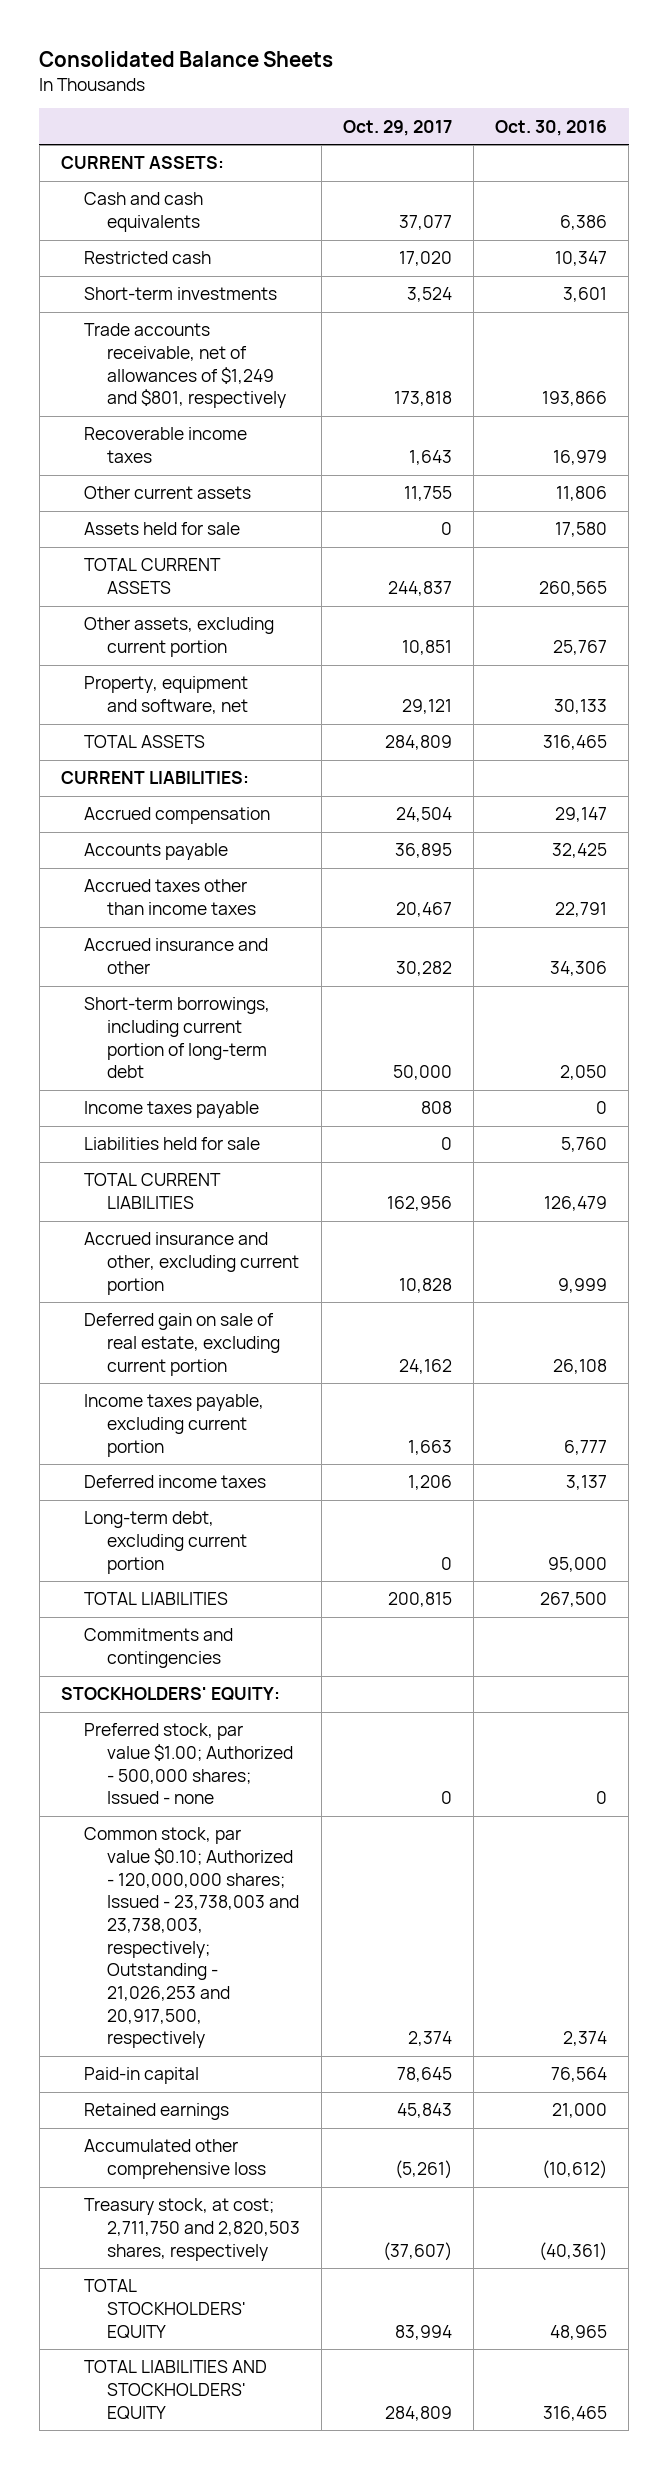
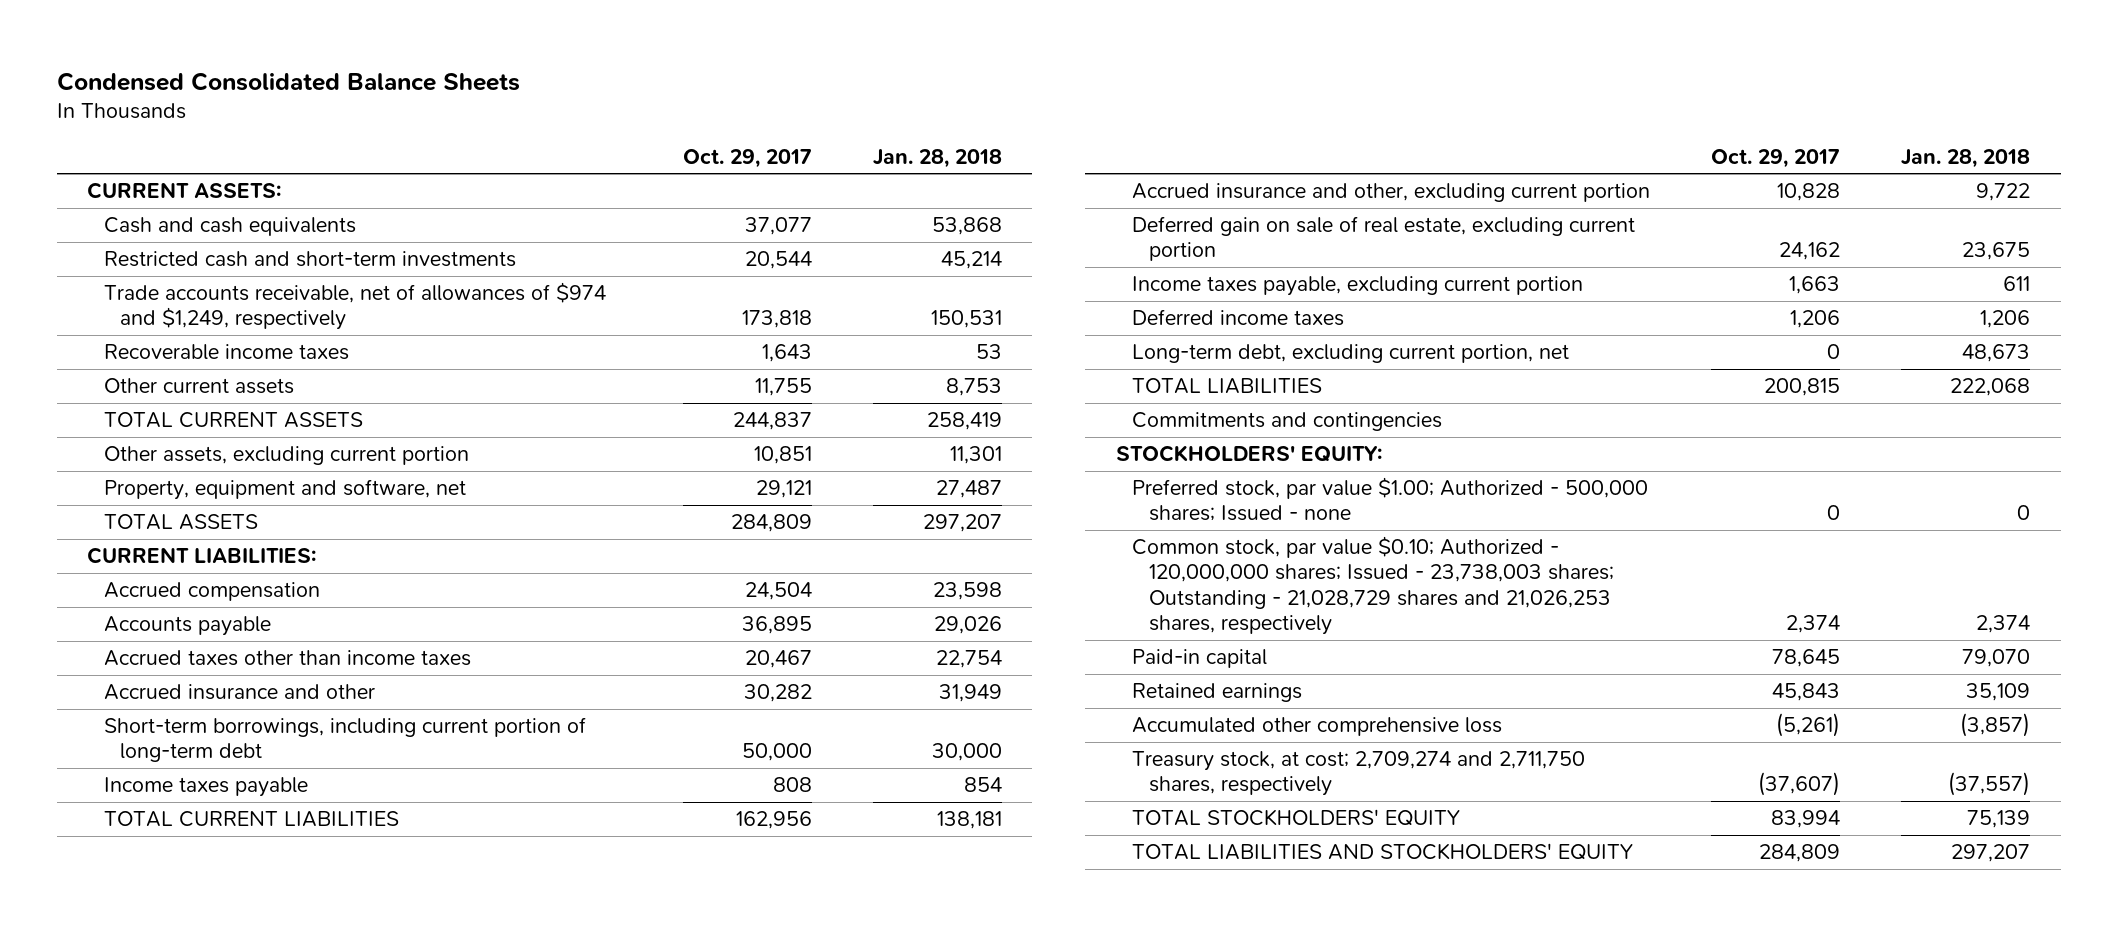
- Consolidated Balance Sheets
+ Condensed Consolidated Balance Sheets
- | Oct. 29, 2017 | Oct. 30, 2016
+ | Oct. 29, 2017 | Jan. 28, 2018
- Restricted cash | 17,020 | 10,347
- Short-term investments | 3,524 | 3,601
- Trade accounts receivable, net of allowances of $1,249 and $801, respectively | 173,818 | 193,866
+ Restricted cash and short-term investments | 20,544 | 45,214
+ Trade accounts receivable, net of allowances of $974 and $1,249, respectively | 173,818 | 150,531
- Assets held for sale | 0 | 17,580
- Liabilities held for sale | 0 | 5,760
- Long-term debt, excluding current portion | 0 | 95,000
+ Long-term debt, excluding current portion, net | 0 | 48,673
- Common stock, par value $0.10; Authorized - 120,000,000 shares; Issued - 23,738,003 and 23,738,003, respectively; Outstanding - 21,026,253 and 20,917,500, respectively | 2,374 | 2,374
+ Common stock, par value $0.10; Authorized - 120,000,000 shares; Issued - 23,738,003 shares; Outstanding - 21,028,729 shares and 21,026,253 shares, respectively | 2,374 | 2,374
- Treasury stock, at cost; 2,711,750 and 2,820,503 shares, respectively | (37,607) | (40,361)
+ Treasury stock, at cost; 2,709,274 and 2,711,750 shares, respectively | (37,607) | (37,557)

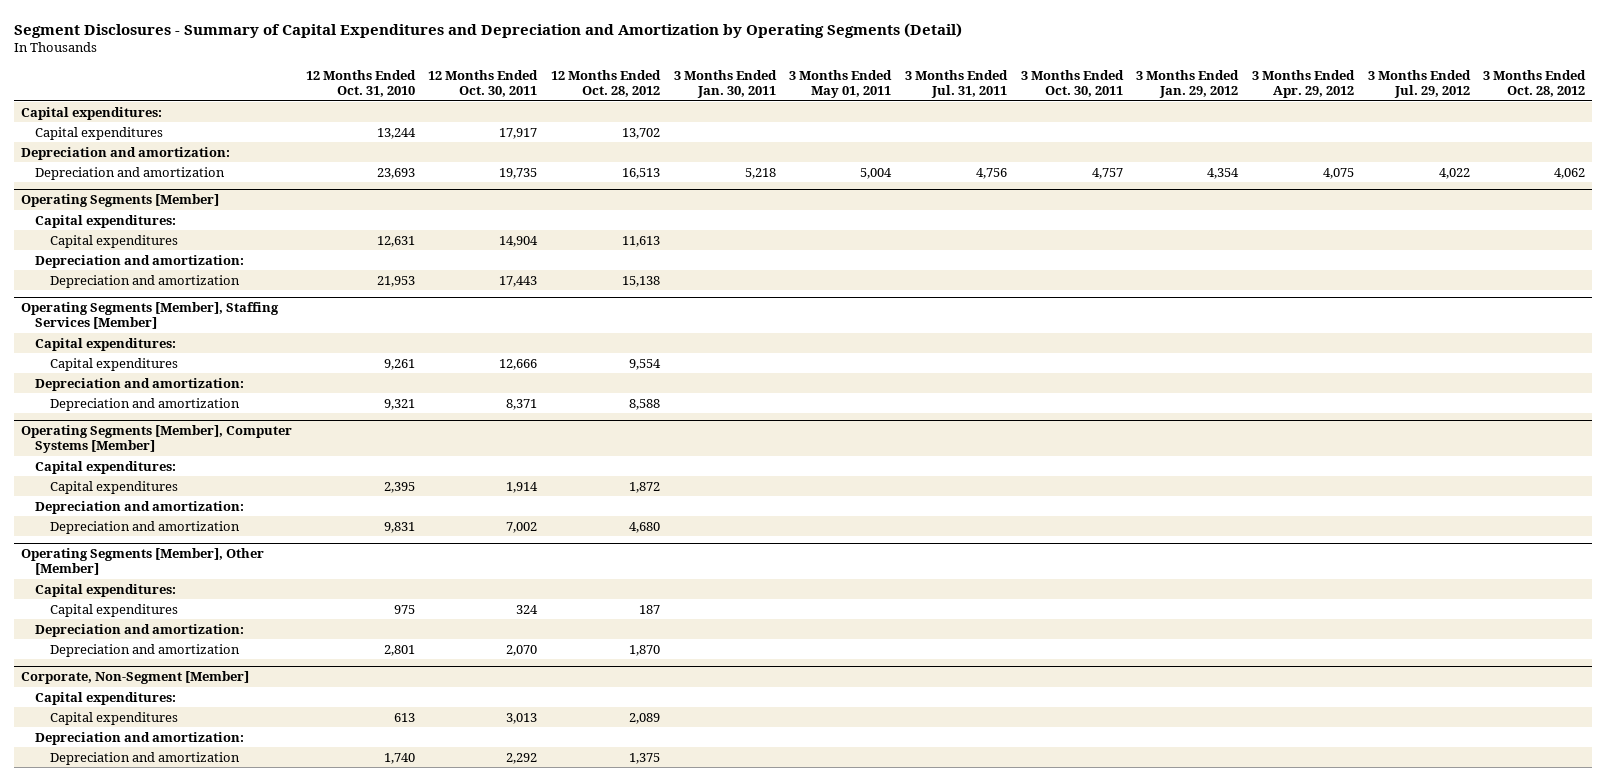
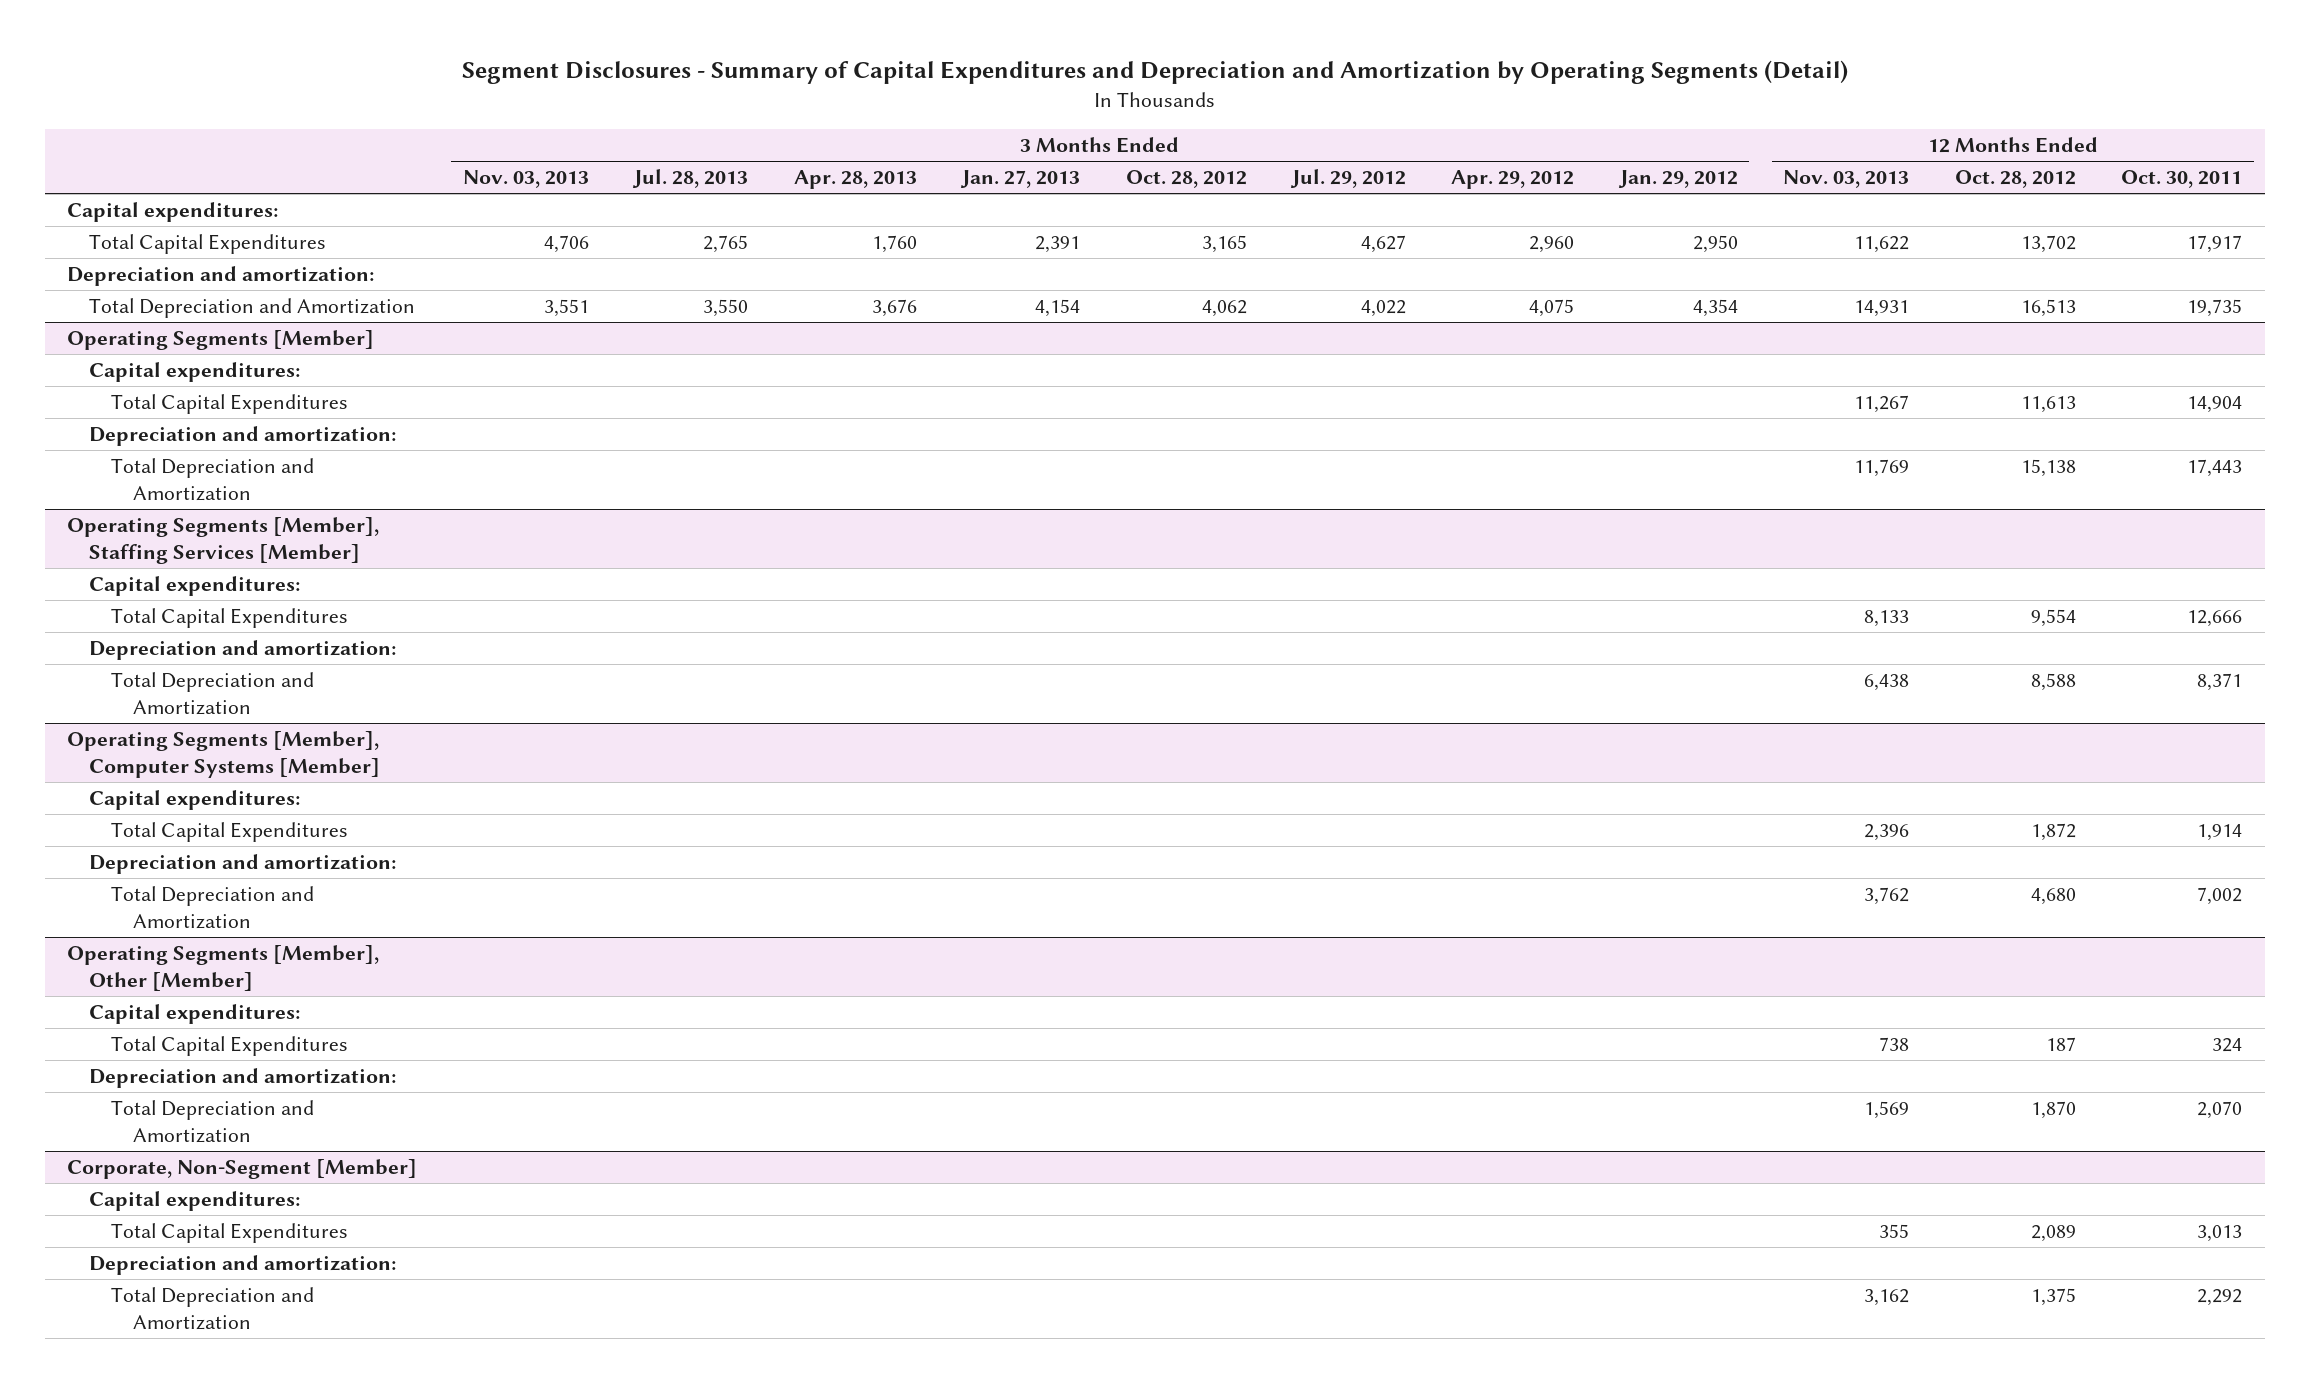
- | 12 Months Ended Oct. 31, 2010 | 12 Months Ended Oct. 30, 2011 | 12 Months Ended Oct. 28, 2012 | 3 Months Ended Jan. 30, 2011 | 3 Months Ended May 01, 2011 | 3 Months Ended Jul. 31, 2011 | 3 Months Ended Oct. 30, 2011 | 3 Months Ended Jan. 29, 2012 | 3 Months Ended Apr. 29, 2012 | 3 Months Ended Jul. 29, 2012 | 3 Months Ended Oct. 28, 2012
+ | 3 Months Ended Nov. 03, 2013 | 3 Months Ended Jul. 28, 2013 | 3 Months Ended Apr. 28, 2013 | 3 Months Ended Jan. 27, 2013 | 3 Months Ended Oct. 28, 2012 | 3 Months Ended Jul. 29, 2012 | 3 Months Ended Apr. 29, 2012 | 3 Months Ended Jan. 29, 2012 | 12 Months Ended Nov. 03, 2013 | 12 Months Ended Oct. 28, 2012 | 12 Months Ended Oct. 30, 2011
- Capital expenditures | 13,244 | 17,917 | 13,702 | | | | | | | |
+ Total Capital Expenditures | 4,706 | 2,765 | 1,760 | 2,391 | 3,165 | 4,627 | 2,960 | 2,950 | 11,622 | 13,702 | 17,917
- Depreciation and amortization | 23,693 | 19,735 | 16,513 | 5,218 | 5,004 | 4,756 | 4,757 | 4,354 | 4,075 | 4,022 | 4,062
+ Total Depreciation and Amortization | 3,551 | 3,550 | 3,676 | 4,154 | 4,062 | 4,022 | 4,075 | 4,354 | 14,931 | 16,513 | 19,735
@ Operating Segments [Member]
- Capital expenditures | 12,631 | 14,904 | 11,613 | | | | | | | |
+ Total Capital Expenditures | | | | | | | | | 11,267 | 11,613 | 14,904
- Depreciation and amortization | 21,953 | 17,443 | 15,138 | | | | | | | |
+ Total Depreciation and Amortization | | | | | | | | | 11,769 | 15,138 | 17,443
@ Operating Segments [Member], Staffing Services [Member]
- Capital expenditures | 9,261 | 12,666 | 9,554 | | | | | | | |
+ Total Capital Expenditures | | | | | | | | | 8,133 | 9,554 | 12,666
- Depreciation and amortization | 9,321 | 8,371 | 8,588 | | | | | | | |
+ Total Depreciation and Amortization | | | | | | | | | 6,438 | 8,588 | 8,371
@ Operating Segments [Member], Computer Systems [Member]
- Capital expenditures | 2,395 | 1,914 | 1,872 | | | | | | | |
+ Total Capital Expenditures | | | | | | | | | 2,396 | 1,872 | 1,914
- Depreciation and amortization | 9,831 | 7,002 | 4,680 | | | | | | | |
+ Total Depreciation and Amortization | | | | | | | | | 3,762 | 4,680 | 7,002
@ Operating Segments [Member], Other [Member]
- Capital expenditures | 975 | 324 | 187 | | | | | | | |
+ Total Capital Expenditures | | | | | | | | | 738 | 187 | 324
- Depreciation and amortization | 2,801 | 2,070 | 1,870 | | | | | | | |
+ Total Depreciation and Amortization | | | | | | | | | 1,569 | 1,870 | 2,070
@ Corporate, Non-Segment [Member]
- Capital expenditures | 613 | 3,013 | 2,089 | | | | | | | |
+ Total Capital Expenditures | | | | | | | | | 355 | 2,089 | 3,013
- Depreciation and amortization | 1,740 | 2,292 | 1,375 | | | | | | | |
+ Total Depreciation and Amortization | | | | | | | | | 3,162 | 1,375 | 2,292

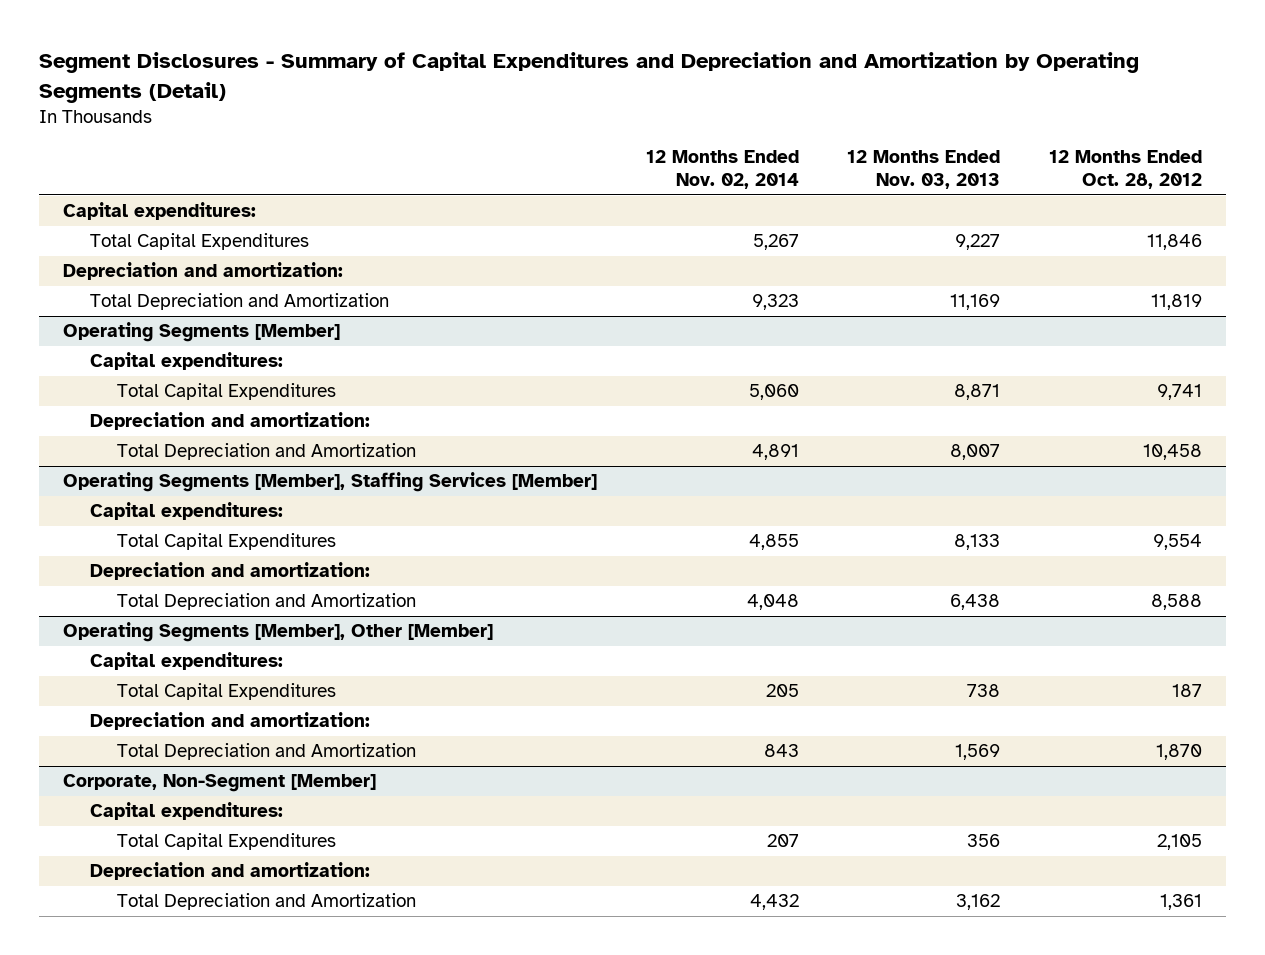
- | 3 Months Ended Nov. 03, 2013 | 3 Months Ended Jul. 28, 2013 | 3 Months Ended Apr. 28, 2013 | 3 Months Ended Jan. 27, 2013 | 3 Months Ended Oct. 28, 2012 | 3 Months Ended Jul. 29, 2012 | 3 Months Ended Apr. 29, 2012 | 3 Months Ended Jan. 29, 2012 | 12 Months Ended Nov. 03, 2013 | 12 Months Ended Oct. 28, 2012 | 12 Months Ended Oct. 30, 2011
+ | 12 Months Ended Nov. 02, 2014 | 12 Months Ended Nov. 03, 2013 | 12 Months Ended Oct. 28, 2012
- Total Capital Expenditures | 4,706 | 2,765 | 1,760 | 2,391 | 3,165 | 4,627 | 2,960 | 2,950 | 11,622 | 13,702 | 17,917
+ Total Capital Expenditures | 5,267 | 9,227 | 11,846
- Total Depreciation and Amortization | 3,551 | 3,550 | 3,676 | 4,154 | 4,062 | 4,022 | 4,075 | 4,354 | 14,931 | 16,513 | 19,735
+ Total Depreciation and Amortization | 9,323 | 11,169 | 11,819
@ Operating Segments [Member]
- Total Capital Expenditures | | | | | | | | | 11,267 | 11,613 | 14,904
+ Total Capital Expenditures | 5,060 | 8,871 | 9,741
- Total Depreciation and Amortization | | | | | | | | | 11,769 | 15,138 | 17,443
+ Total Depreciation and Amortization | 4,891 | 8,007 | 10,458
- Operating Segments [Member], Computer Systems [Member]
- Capital expenditures:
- Total Capital Expenditures | | | | | | | | | 2,396 | 1,872 | 1,914
- Depreciation and amortization:
- Total Depreciation and Amortization | | | | | | | | | 3,762 | 4,680 | 7,002
@ Corporate, Non-Segment [Member]
- Total Capital Expenditures | | | | | | | | | 355 | 2,089 | 3,013
+ Total Capital Expenditures | 207 | 356 | 2,105
- Total Depreciation and Amortization | | | | | | | | | 3,162 | 1,375 | 2,292
+ Total Depreciation and Amortization | 4,432 | 3,162 | 1,361

